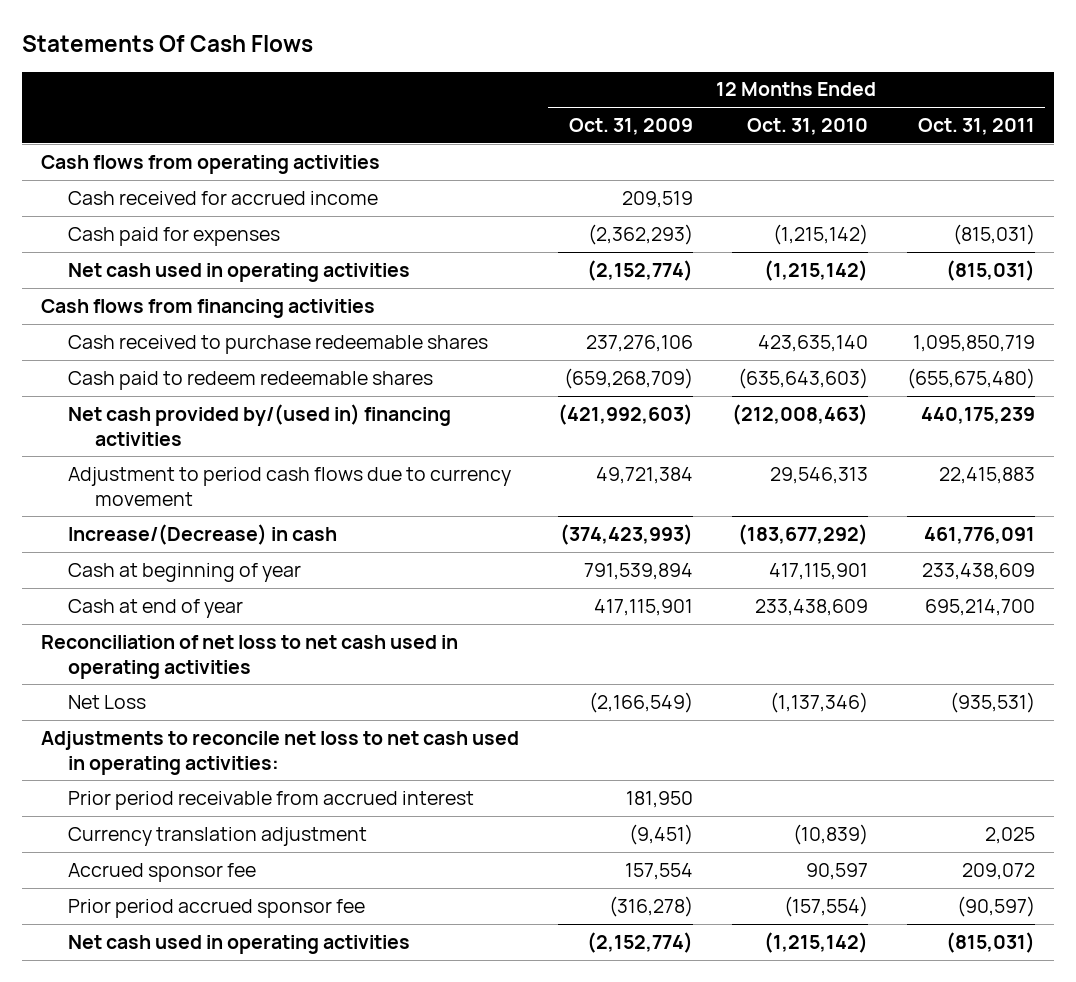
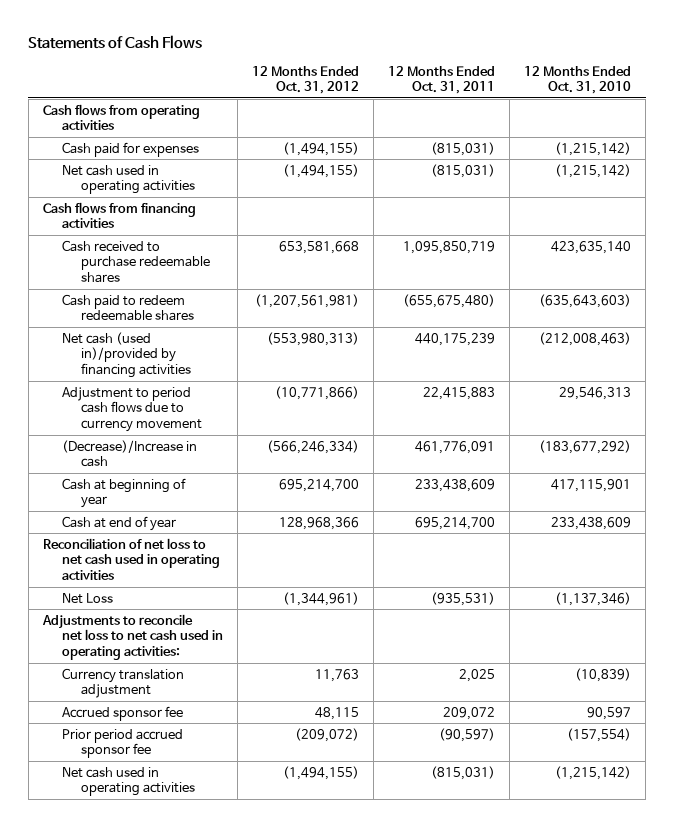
- Statements Of Cash Flows
+ Statements of Cash Flows
- | 12 Months Ended Oct. 31, 2009 | 12 Months Ended Oct. 31, 2010 | 12 Months Ended Oct. 31, 2011
+ | 12 Months Ended Oct. 31, 2012 | 12 Months Ended Oct. 31, 2011 | 12 Months Ended Oct. 31, 2010
- Cash received for accrued income | 209,519 | |
- Net cash provided by/(used in) financing activities | (421,992,603) | (212,008,463) | 440,175,239
+ Net cash (used in)/provided by financing activities | (553,980,313) | 440,175,239 | (212,008,463)
- Increase/(Decrease) in cash | (374,423,993) | (183,677,292) | 461,776,091
+ (Decrease)/Increase in cash | (566,246,334) | 461,776,091 | (183,677,292)
- Prior period receivable from accrued interest | 181,950 | |

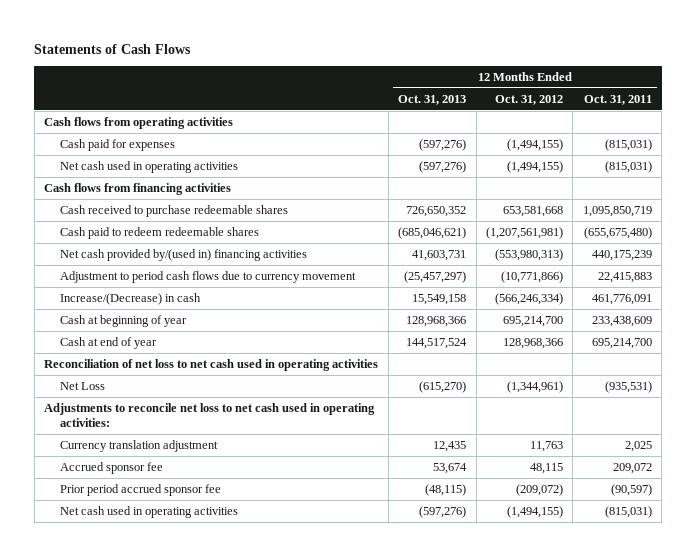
- | 12 Months Ended Oct. 31, 2012 | 12 Months Ended Oct. 31, 2011 | 12 Months Ended Oct. 31, 2010
+ | 12 Months Ended Oct. 31, 2013 | 12 Months Ended Oct. 31, 2012 | 12 Months Ended Oct. 31, 2011
- Net cash (used in)/provided by financing activities | (553,980,313) | 440,175,239 | (212,008,463)
+ Net cash provided by/(used in) financing activities | 41,603,731 | (553,980,313) | 440,175,239
- (Decrease)/Increase in cash | (566,246,334) | 461,776,091 | (183,677,292)
+ Increase/(Decrease) in cash | 15,549,158 | (566,246,334) | 461,776,091

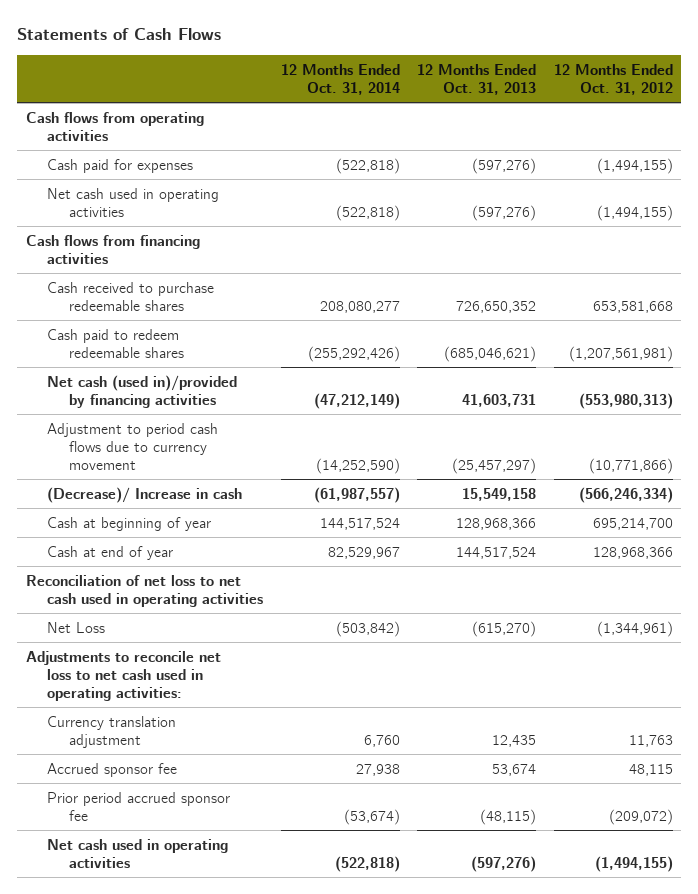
- | 12 Months Ended Oct. 31, 2013 | 12 Months Ended Oct. 31, 2012 | 12 Months Ended Oct. 31, 2011
+ | 12 Months Ended Oct. 31, 2014 | 12 Months Ended Oct. 31, 2013 | 12 Months Ended Oct. 31, 2012
- Net cash provided by/(used in) financing activities | 41,603,731 | (553,980,313) | 440,175,239
+ Net cash (used in)/provided by financing activities | (47,212,149) | 41,603,731 | (553,980,313)
- Increase/(Decrease) in cash | 15,549,158 | (566,246,334) | 461,776,091
+ (Decrease)/ Increase in cash | (61,987,557) | 15,549,158 | (566,246,334)

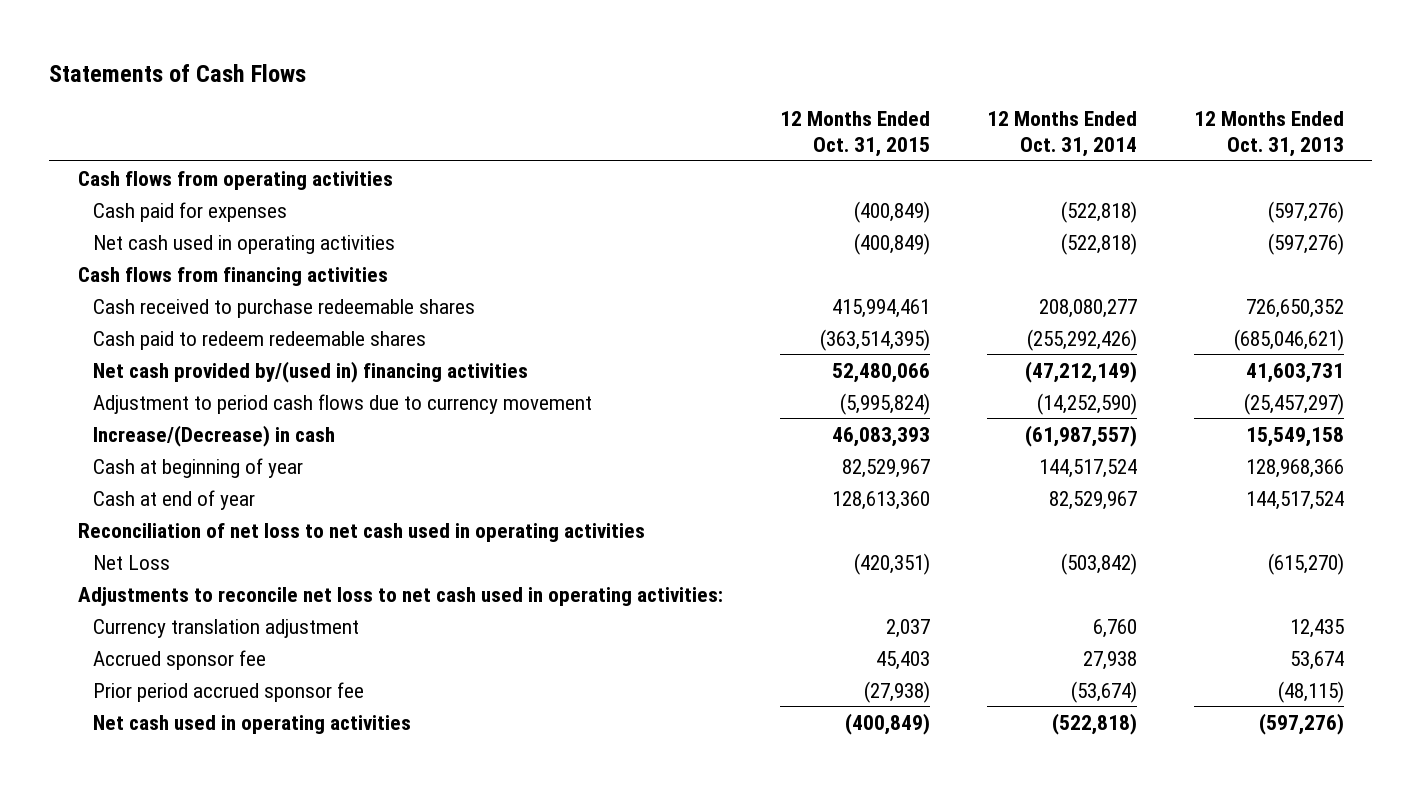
- | 12 Months Ended Oct. 31, 2014 | 12 Months Ended Oct. 31, 2013 | 12 Months Ended Oct. 31, 2012
+ | 12 Months Ended Oct. 31, 2015 | 12 Months Ended Oct. 31, 2014 | 12 Months Ended Oct. 31, 2013
- Net cash (used in)/provided by financing activities | (47,212,149) | 41,603,731 | (553,980,313)
+ Net cash provided by/(used in) financing activities | 52,480,066 | (47,212,149) | 41,603,731
- (Decrease)/ Increase in cash | (61,987,557) | 15,549,158 | (566,246,334)
+ Increase/(Decrease) in cash | 46,083,393 | (61,987,557) | 15,549,158

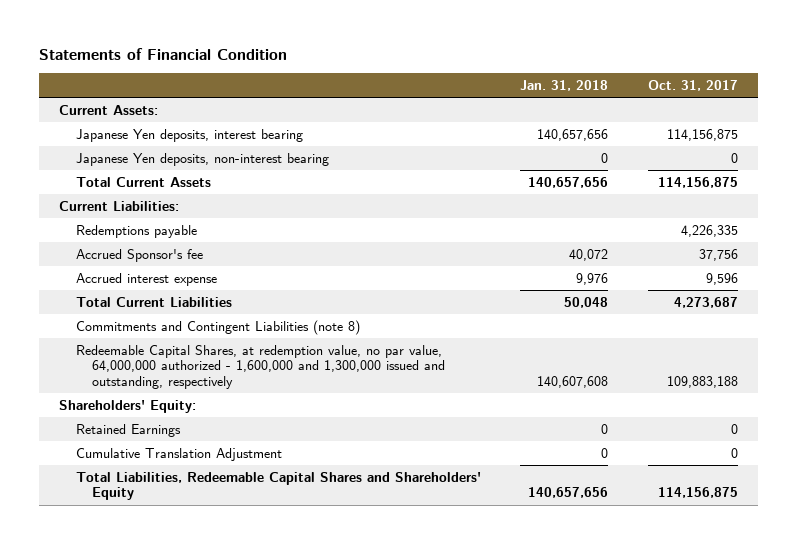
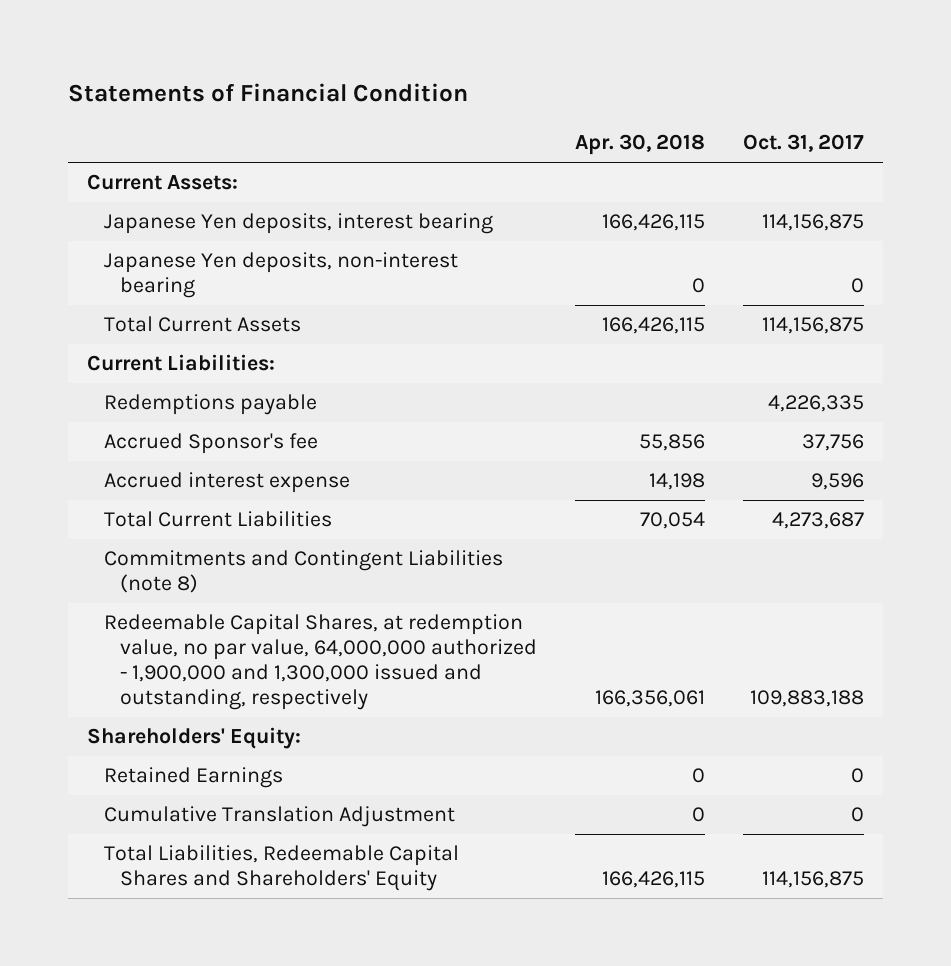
- | Jan. 31, 2018 | Oct. 31, 2017
+ | Apr. 30, 2018 | Oct. 31, 2017
- Redeemable Capital Shares, at redemption value, no par value, 64,000,000 authorized - 1,600,000 and 1,300,000 issued and outstanding, respectively | 140,607,608 | 109,883,188
+ Redeemable Capital Shares, at redemption value, no par value, 64,000,000 authorized - 1,900,000 and 1,300,000 issued and outstanding, respectively | 166,356,061 | 109,883,188

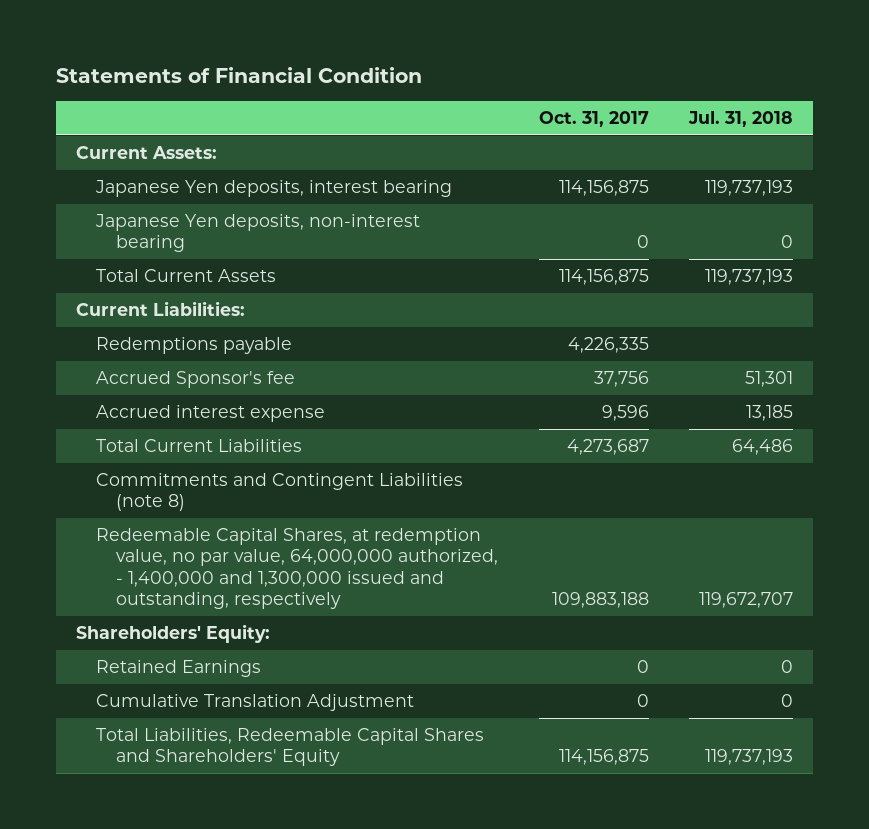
- | Apr. 30, 2018 | Oct. 31, 2017
+ | Oct. 31, 2017 | Jul. 31, 2018
- Redeemable Capital Shares, at redemption value, no par value, 64,000,000 authorized - 1,900,000 and 1,300,000 issued and outstanding, respectively | 166,356,061 | 109,883,188
+ Redeemable Capital Shares, at redemption value, no par value, 64,000,000 authorized, - 1,400,000 and 1,300,000 issued and outstanding, respectively | 109,883,188 | 119,672,707

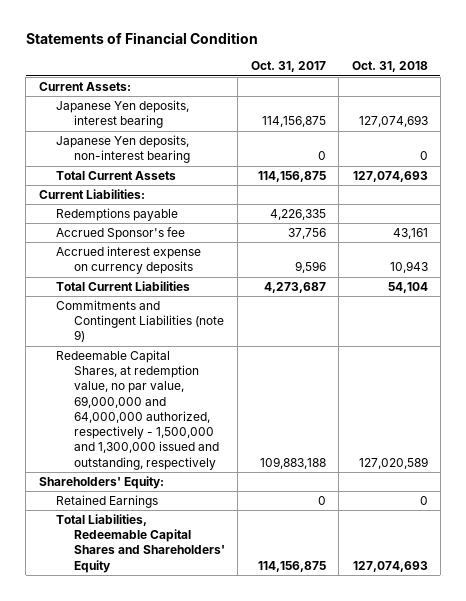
- | Oct. 31, 2017 | Jul. 31, 2018
+ | Oct. 31, 2017 | Oct. 31, 2018
- Accrued interest expense | 9,596 | 13,185
+ Accrued interest expense on currency deposits | 9,596 | 10,943
- Commitments and Contingent Liabilities (note 8)
- Redeemable Capital Shares, at redemption value, no par value, 64,000,000 authorized, - 1,400,000 and 1,300,000 issued and outstanding, respectively | 109,883,188 | 119,672,707
+ Commitments and Contingent Liabilities (note 9)
+ Redeemable Capital Shares, at redemption value, no par value, 69,000,000 and 64,000,000 authorized, respectively - 1,500,000 and 1,300,000 issued and outstanding, respectively | 109,883,188 | 127,020,589
- Cumulative Translation Adjustment | 0 | 0

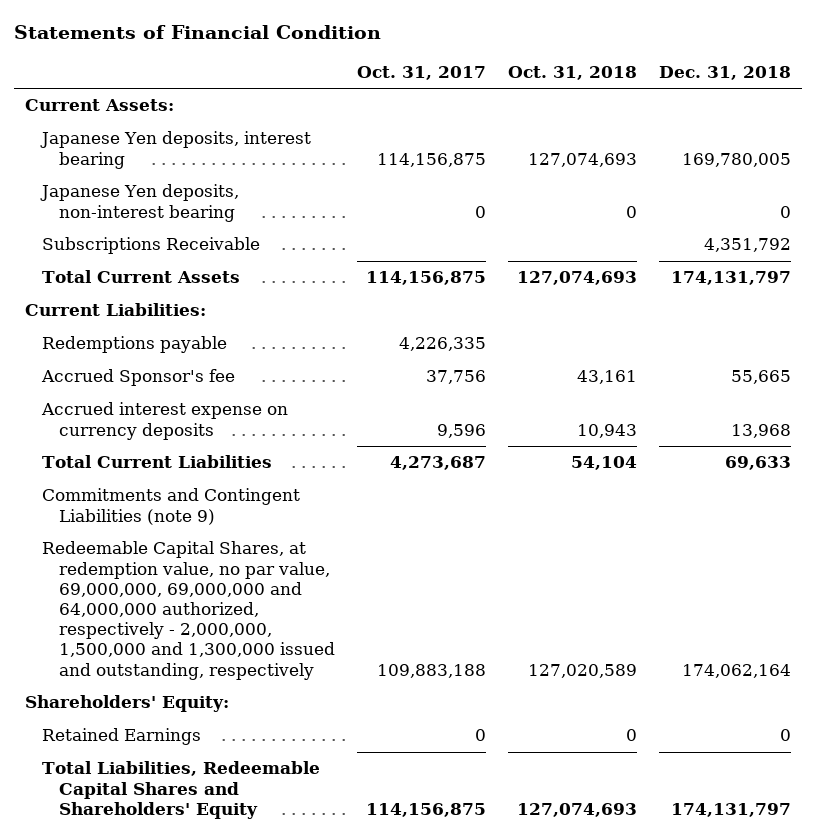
- | Oct. 31, 2017 | Oct. 31, 2018
+ | Oct. 31, 2017 | Oct. 31, 2018 | Dec. 31, 2018
+ Subscriptions Receivable | | | 4,351,792
- Redeemable Capital Shares, at redemption value, no par value, 69,000,000 and 64,000,000 authorized, respectively - 1,500,000 and 1,300,000 issued and outstanding, respectively | 109,883,188 | 127,020,589
+ Redeemable Capital Shares, at redemption value, no par value, 69,000,000, 69,000,000 and 64,000,000 authorized, respectively - 2,000,000, 1,500,000 and 1,300,000 issued and outstanding, respectively | 109,883,188 | 127,020,589 | 174,062,164

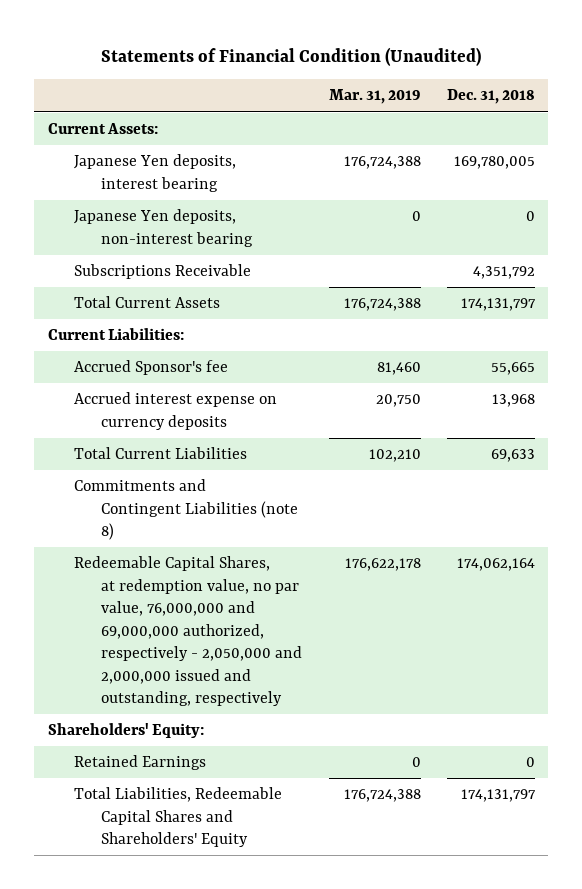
- Statements of Financial Condition
+ Statements of Financial Condition (Unaudited)
- | Oct. 31, 2017 | Oct. 31, 2018 | Dec. 31, 2018
+ | Mar. 31, 2019 | Dec. 31, 2018
- Redemptions payable | 4,226,335 | |
- Commitments and Contingent Liabilities (note 9)
- Redeemable Capital Shares, at redemption value, no par value, 69,000,000, 69,000,000 and 64,000,000 authorized, respectively - 2,000,000, 1,500,000 and 1,300,000 issued and outstanding, respectively | 109,883,188 | 127,020,589 | 174,062,164
+ Commitments and Contingent Liabilities (note 8)
+ Redeemable Capital Shares, at redemption value, no par value, 76,000,000 and 69,000,000 authorized, respectively - 2,050,000 and 2,000,000 issued and outstanding, respectively | 176,622,178 | 174,062,164

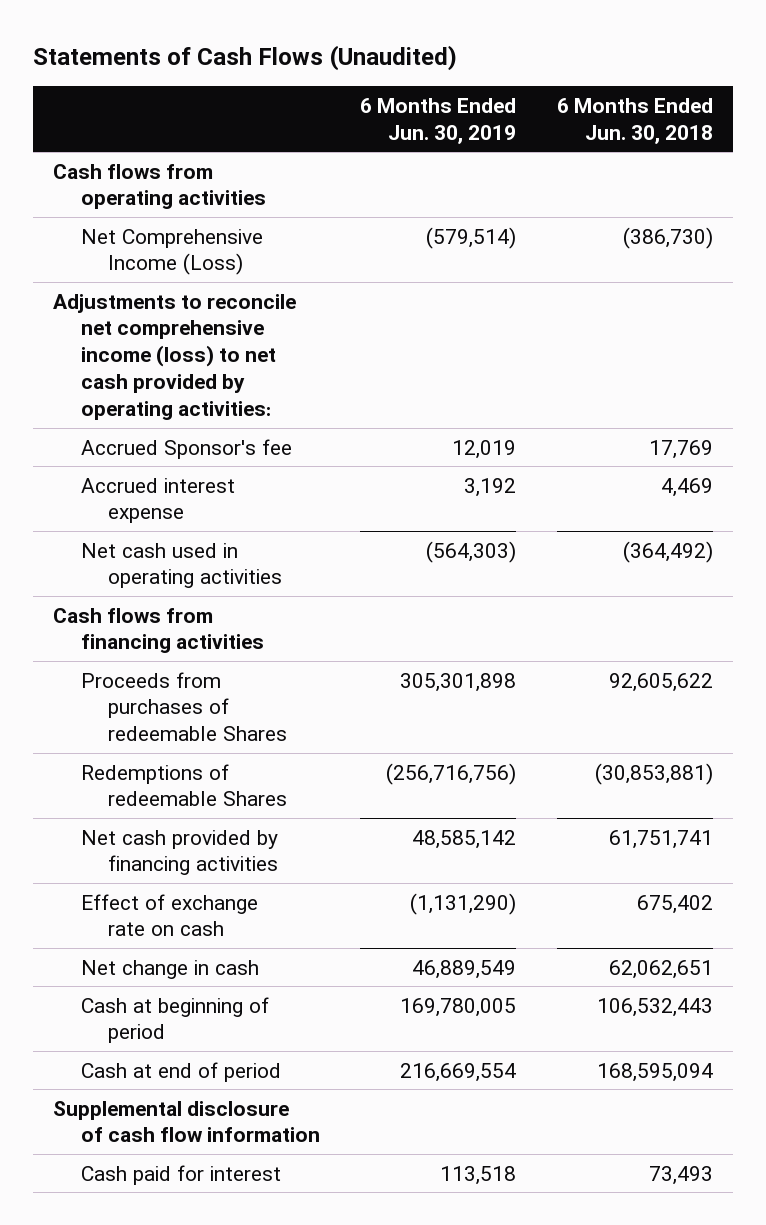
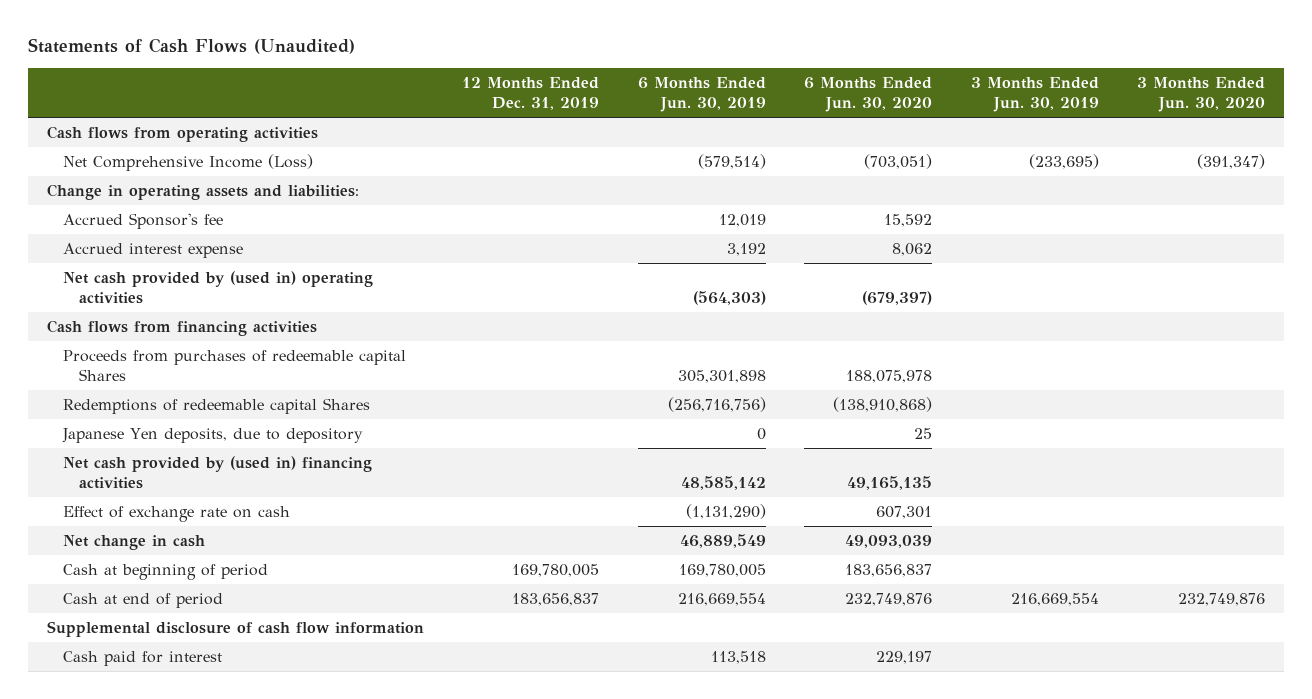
- | 6 Months Ended Jun. 30, 2019 | 6 Months Ended Jun. 30, 2018
+ | 12 Months Ended Dec. 31, 2019 | 6 Months Ended Jun. 30, 2019 | 6 Months Ended Jun. 30, 2020 | 3 Months Ended Jun. 30, 2019 | 3 Months Ended Jun. 30, 2020
- Adjustments to reconcile net comprehensive income (loss) to net cash provided by operating activities:
+ Change in operating assets and liabilities:
- Net cash used in operating activities | (564,303) | (364,492)
+ Net cash provided by (used in) operating activities | | (564,303) | (679,397) | |
- Proceeds from purchases of redeemable Shares | 305,301,898 | 92,605,622
- Redemptions of redeemable Shares | (256,716,756) | (30,853,881)
- Net cash provided by financing activities | 48,585,142 | 61,751,741
+ Proceeds from purchases of redeemable capital Shares | | 305,301,898 | 188,075,978 | |
+ Redemptions of redeemable capital Shares | | (256,716,756) | (138,910,868) | |
+ Japanese Yen deposits, due to depository | | 0 | 25 | |
+ Net cash provided by (used in) financing activities | | 48,585,142 | 49,165,135 | |

